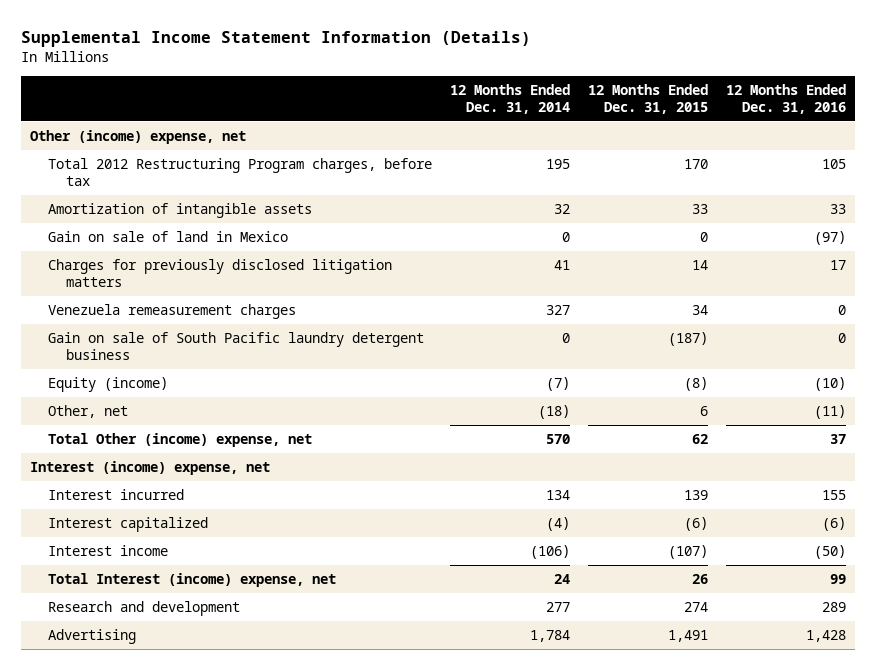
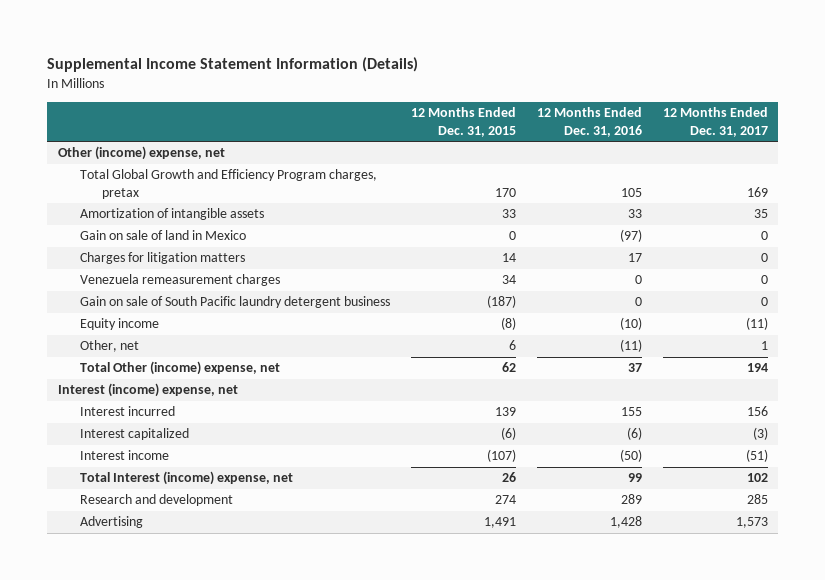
- | 12 Months Ended Dec. 31, 2014 | 12 Months Ended Dec. 31, 2015 | 12 Months Ended Dec. 31, 2016
+ | 12 Months Ended Dec. 31, 2015 | 12 Months Ended Dec. 31, 2016 | 12 Months Ended Dec. 31, 2017
- Total 2012 Restructuring Program charges, before tax | 195 | 170 | 105
+ Total Global Growth and Efficiency Program charges, pretax | 170 | 105 | 169
- Charges for previously disclosed litigation matters | 41 | 14 | 17
+ Charges for litigation matters | 14 | 17 | 0
- Equity (income) | (7) | (8) | (10)
+ Equity income | (8) | (10) | (11)

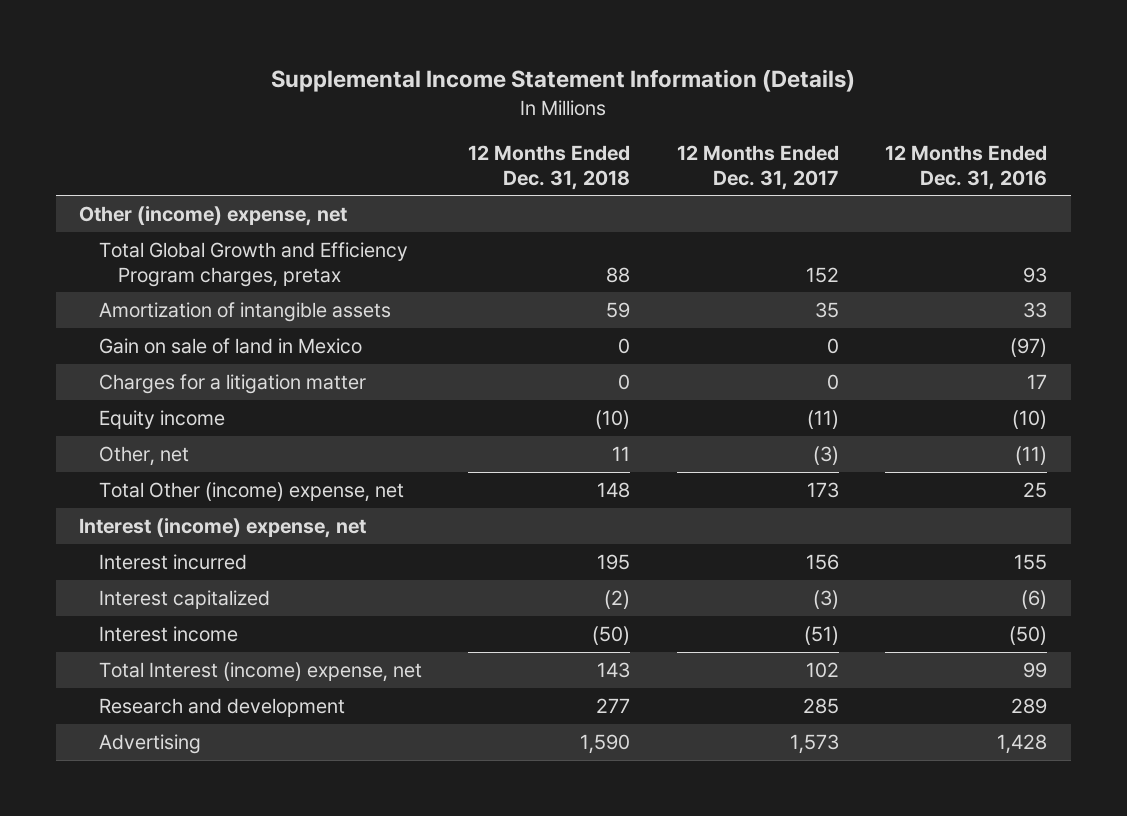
- | 12 Months Ended Dec. 31, 2015 | 12 Months Ended Dec. 31, 2016 | 12 Months Ended Dec. 31, 2017
+ | 12 Months Ended Dec. 31, 2018 | 12 Months Ended Dec. 31, 2017 | 12 Months Ended Dec. 31, 2016
- Total Global Growth and Efficiency Program charges, pretax | 170 | 105 | 169
+ Total Global Growth and Efficiency Program charges, pretax | 88 | 152 | 93
- Charges for litigation matters | 14 | 17 | 0
- Venezuela remeasurement charges | 34 | 0 | 0
- Gain on sale of South Pacific laundry detergent business | (187) | 0 | 0
+ Charges for a litigation matter | 0 | 0 | 17
- Other, net | 6 | (11) | 1
- Total Other (income) expense, net | 62 | 37 | 194
+ Other, net | 11 | (3) | (11)
+ Total Other (income) expense, net | 148 | 173 | 25

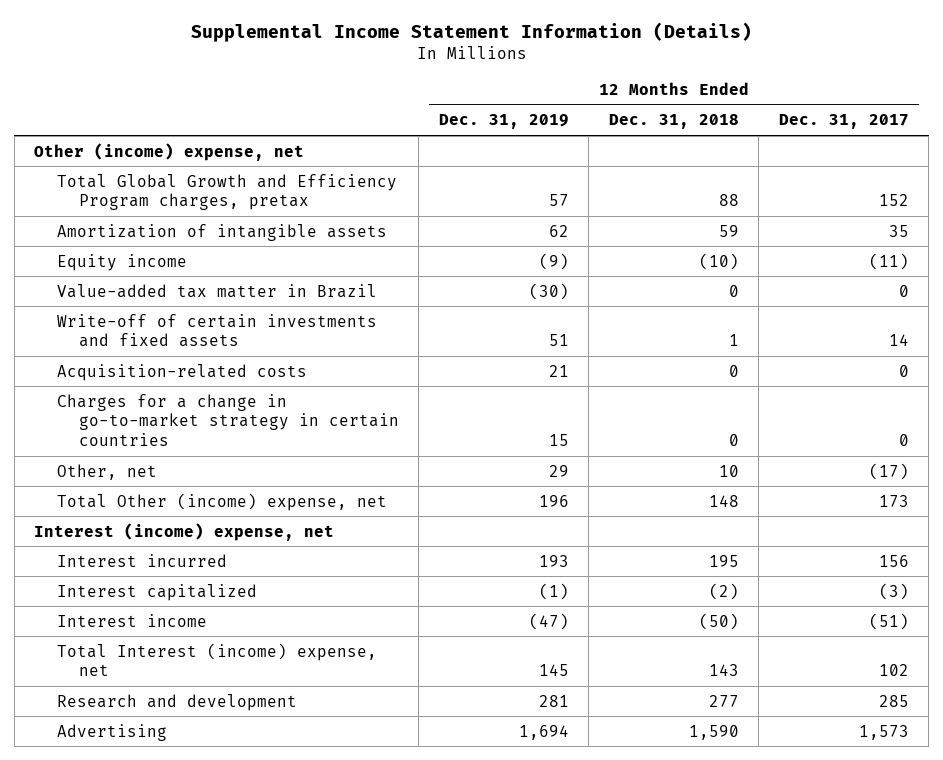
- | 12 Months Ended Dec. 31, 2018 | 12 Months Ended Dec. 31, 2017 | 12 Months Ended Dec. 31, 2016
+ | 12 Months Ended Dec. 31, 2019 | 12 Months Ended Dec. 31, 2018 | 12 Months Ended Dec. 31, 2017
- Gain on sale of land in Mexico | 0 | 0 | (97)
- Charges for a litigation matter | 0 | 0 | 17
- Other, net | 11 | (3) | (11)
+ Value-added tax matter in Brazil | (30) | 0 | 0
+ Write-off of certain investments and fixed assets | 51 | 1 | 14
+ Acquisition-related costs | 21 | 0 | 0
+ Charges for a change in go-to-market strategy in certain countries | 15 | 0 | 0
+ Other, net | 29 | 10 | (17)

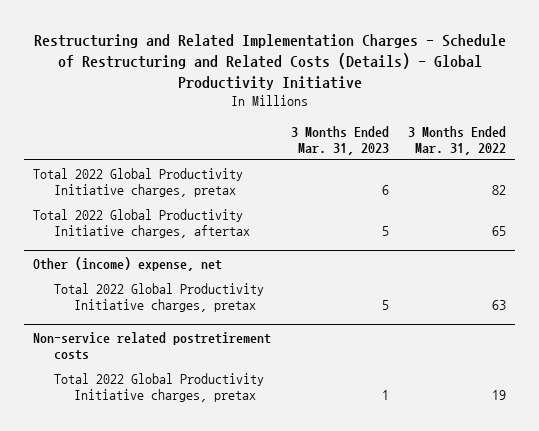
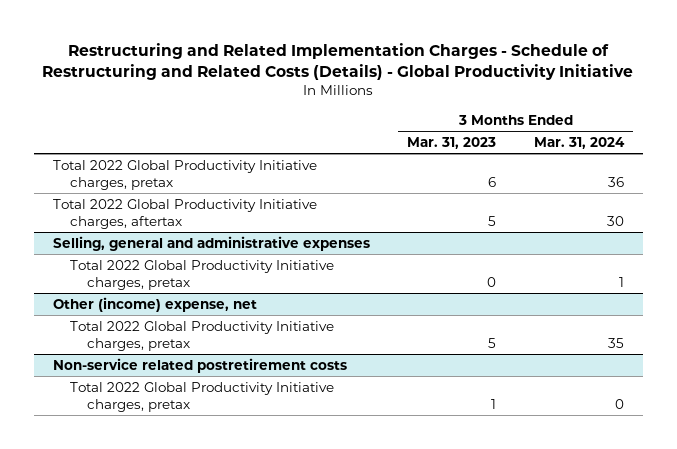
- | 3 Months Ended Mar. 31, 2023 | 3 Months Ended Mar. 31, 2022
+ | 3 Months Ended Mar. 31, 2023 | 3 Months Ended Mar. 31, 2024
+ Selling, general and administrative expenses
+ Total 2022 Global Productivity Initiative charges, pretax | 0 | 1

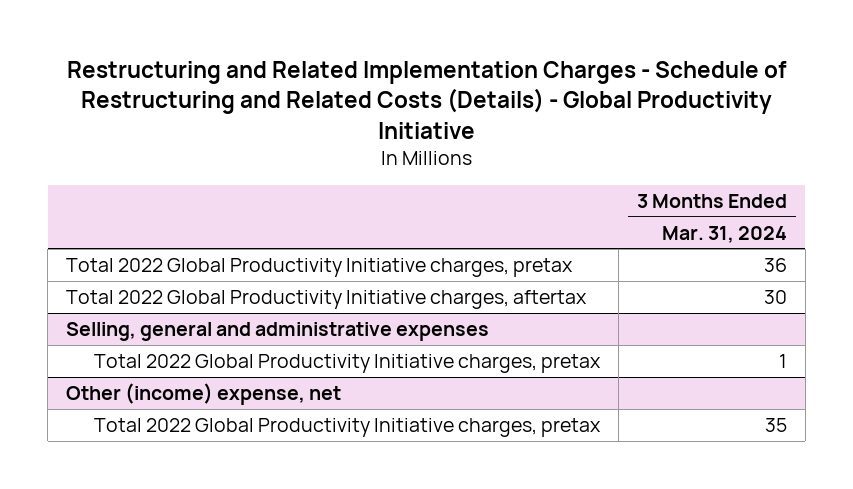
- | 3 Months Ended Mar. 31, 2023 | 3 Months Ended Mar. 31, 2024
+ | 3 Months Ended Mar. 31, 2024
- Non-service related postretirement costs
- Total 2022 Global Productivity Initiative charges, pretax | 1 | 0

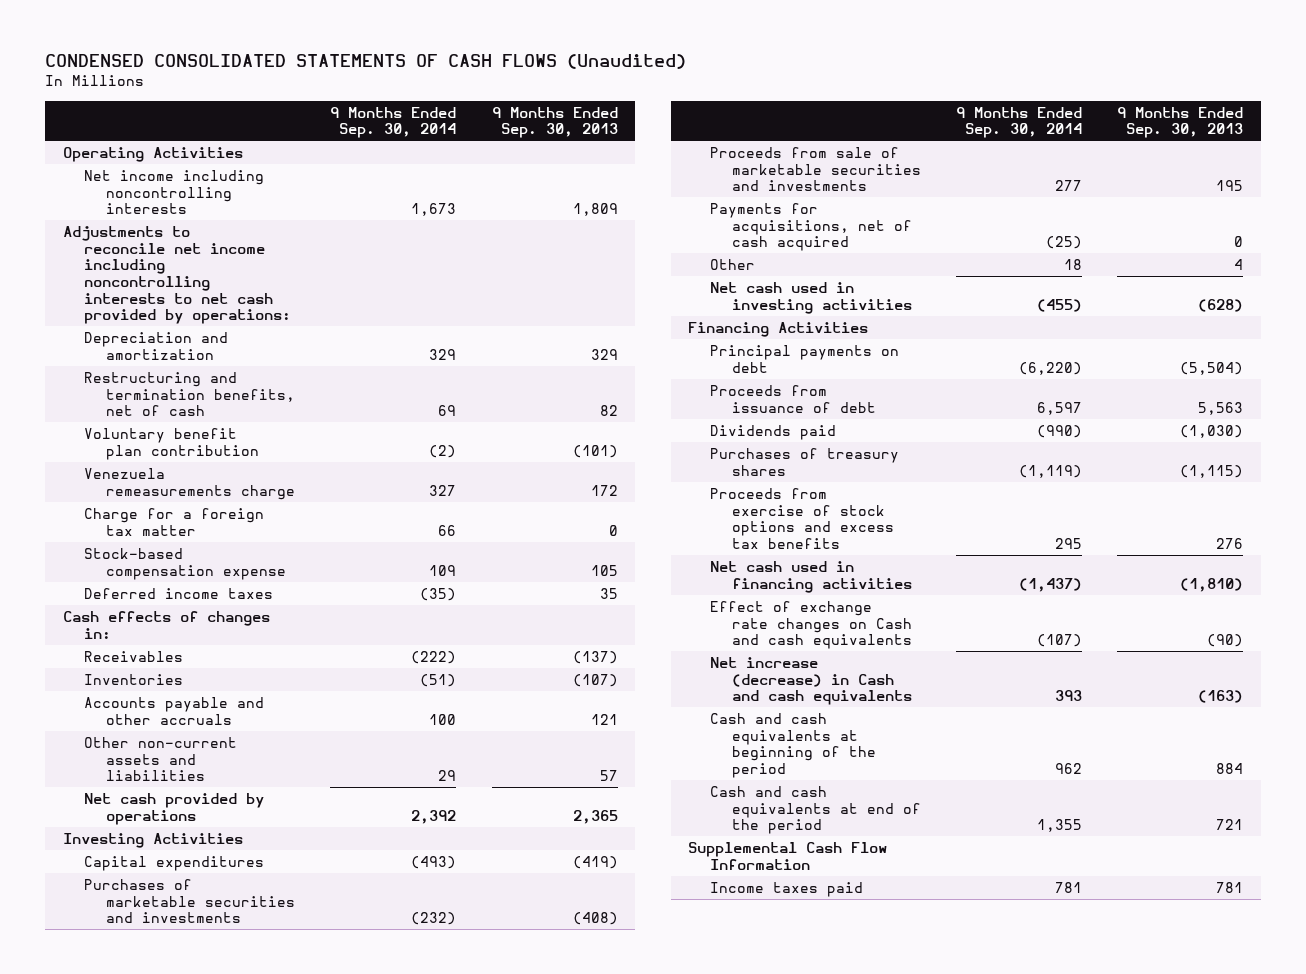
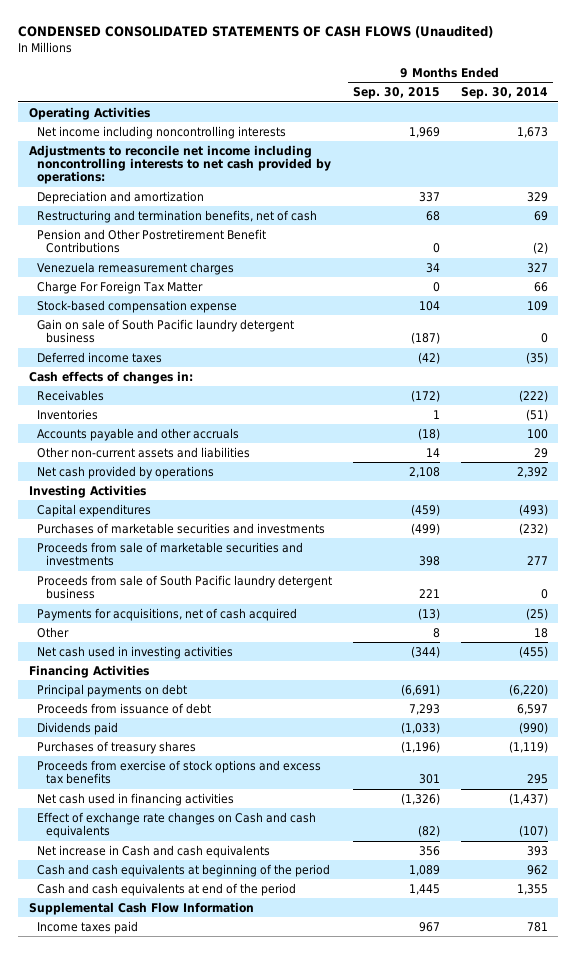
- | 9 Months Ended Sep. 30, 2014 | 9 Months Ended Sep. 30, 2013
+ | 9 Months Ended Sep. 30, 2015 | 9 Months Ended Sep. 30, 2014
- Voluntary benefit plan contribution | (2) | (101)
- Venezuela remeasurements charge | 327 | 172
- Charge for a foreign tax matter | 66 | 0
+ Pension and Other Postretirement Benefit Contributions | 0 | (2)
+ Venezuela remeasurement charges | 34 | 327
+ Charge For Foreign Tax Matter | 0 | 66
+ Gain on sale of South Pacific laundry detergent business | (187) | 0
+ Proceeds from sale of South Pacific laundry detergent business | 221 | 0
- Net increase (decrease) in Cash and cash equivalents | 393 | (163)
+ Net increase in Cash and cash equivalents | 356 | 393

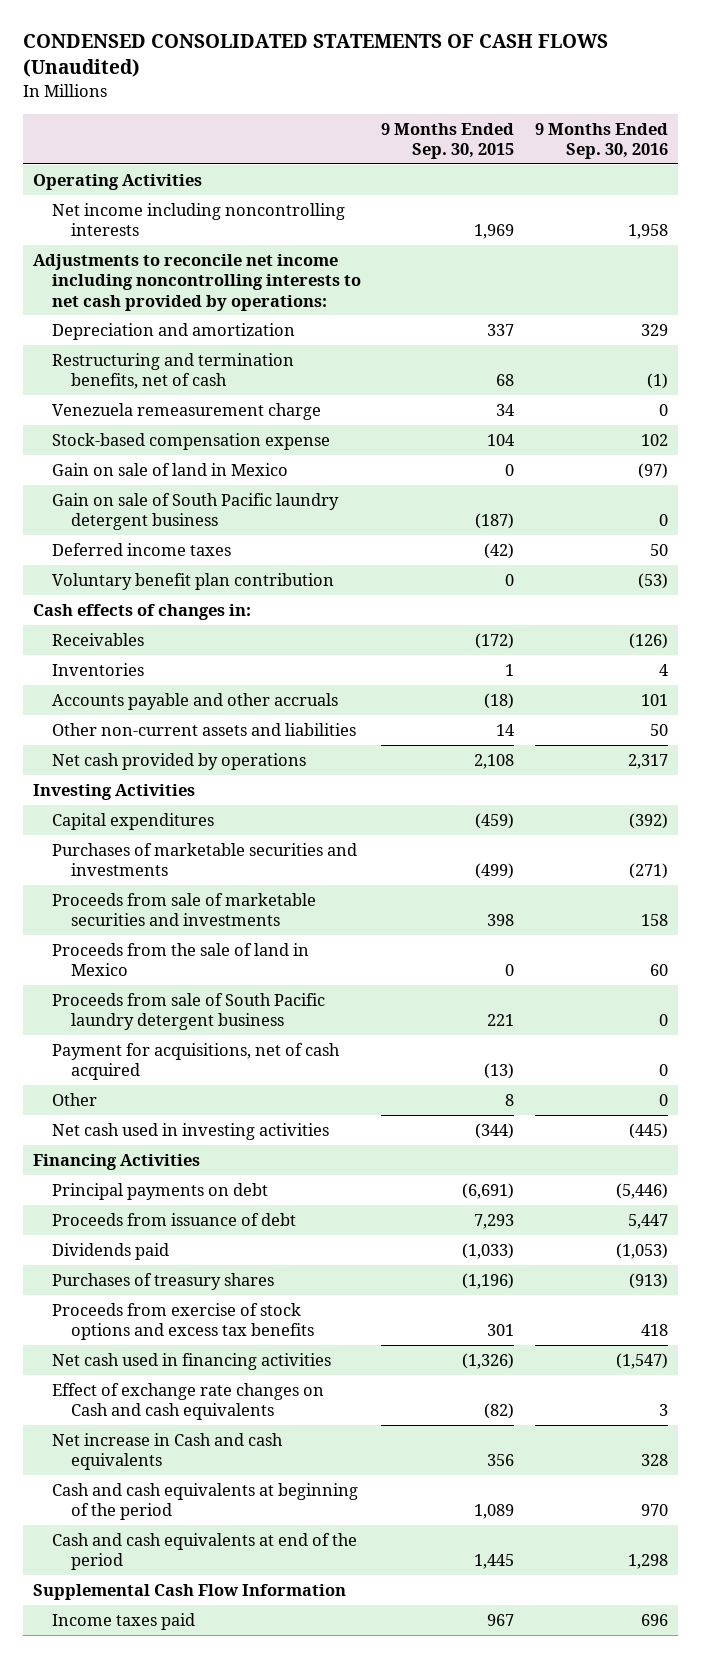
- | 9 Months Ended Sep. 30, 2015 | 9 Months Ended Sep. 30, 2014
+ | 9 Months Ended Sep. 30, 2015 | 9 Months Ended Sep. 30, 2016
- Pension and Other Postretirement Benefit Contributions | 0 | (2)
- Venezuela remeasurement charges | 34 | 327
- Charge For Foreign Tax Matter | 0 | 66
+ Venezuela remeasurement charge | 34 | 0
+ Gain on sale of land in Mexico | 0 | (97)
+ Voluntary benefit plan contribution | 0 | (53)
+ Proceeds from the sale of land in Mexico | 0 | 60
- Payments for acquisitions, net of cash acquired | (13) | (25)
+ Payment for acquisitions, net of cash acquired | (13) | 0

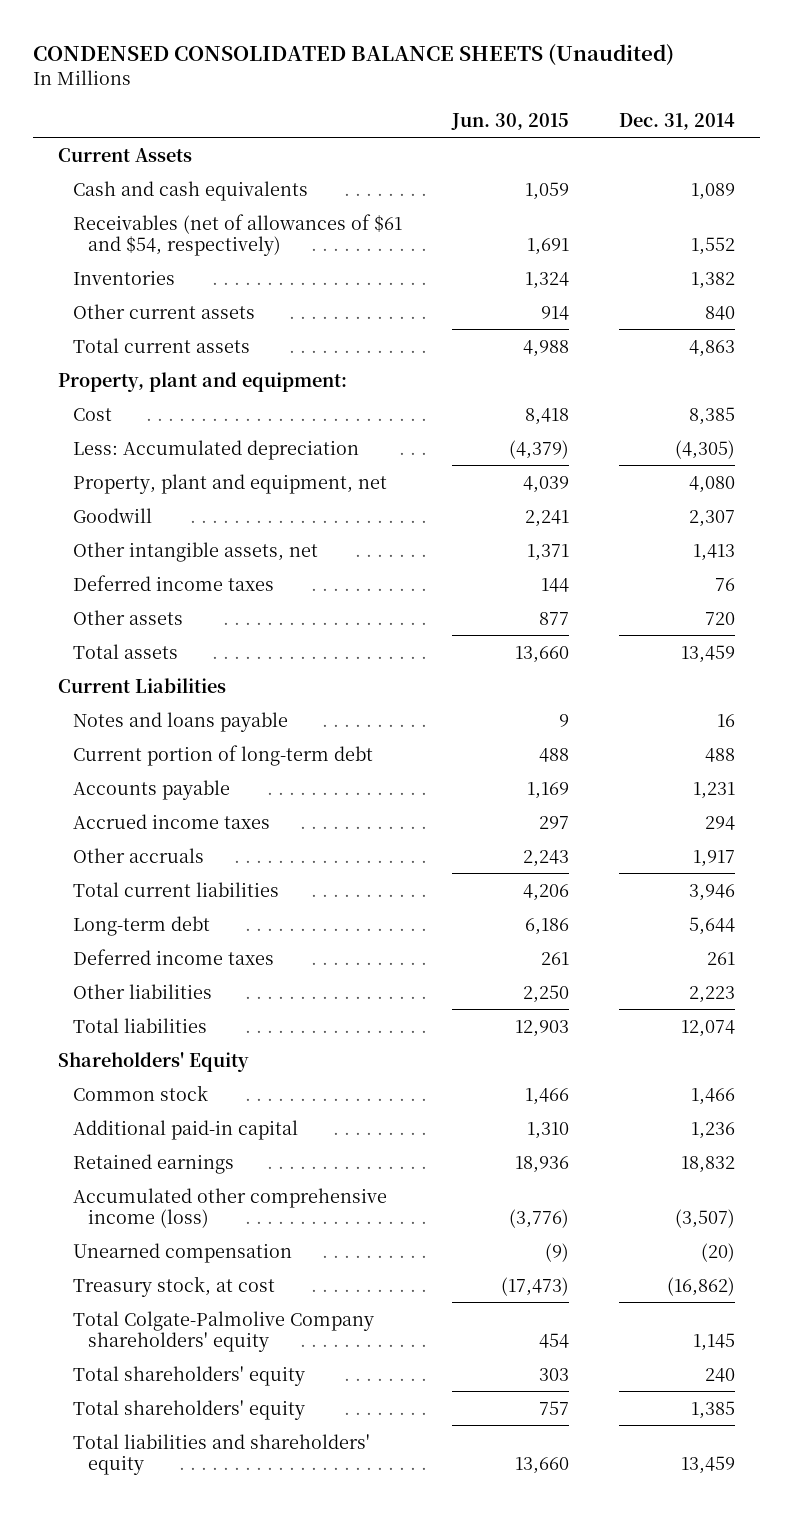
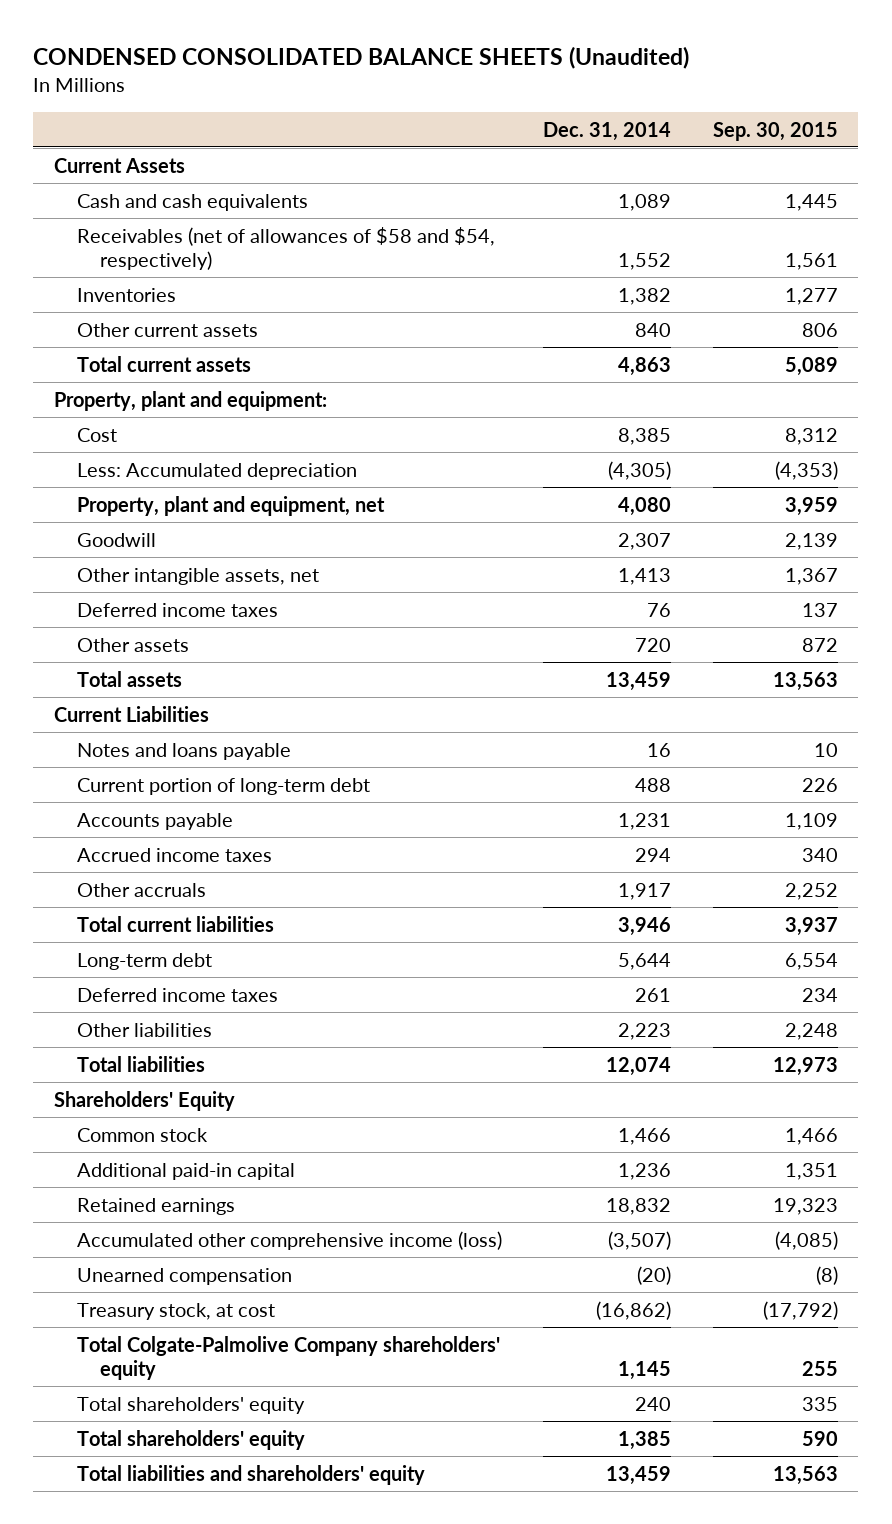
- | Jun. 30, 2015 | Dec. 31, 2014
+ | Dec. 31, 2014 | Sep. 30, 2015
- Receivables (net of allowances of $61 and $54, respectively) | 1,691 | 1,552
+ Receivables (net of allowances of $58 and $54, respectively) | 1,552 | 1,561

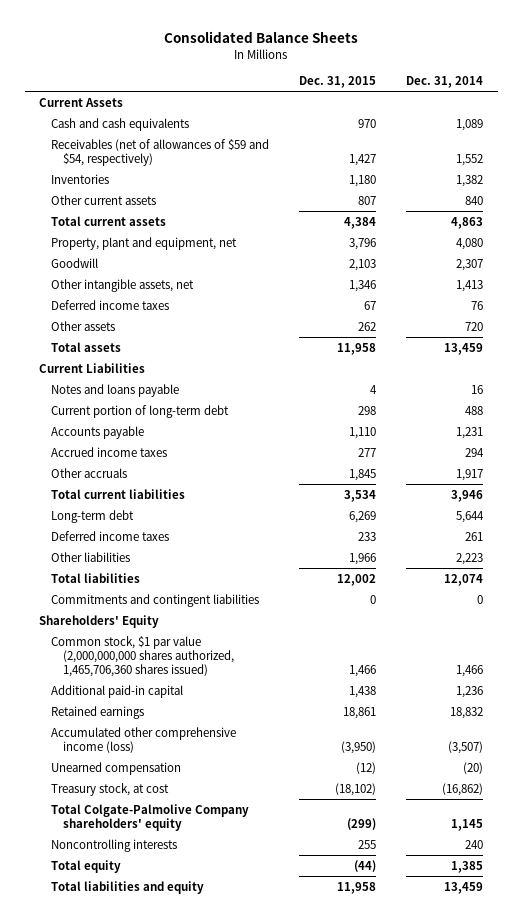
- CONDENSED CONSOLIDATED BALANCE SHEETS (Unaudited)
+ Consolidated Balance Sheets
- | Dec. 31, 2014 | Sep. 30, 2015
+ | Dec. 31, 2015 | Dec. 31, 2014
- Receivables (net of allowances of $58 and $54, respectively) | 1,552 | 1,561
+ Receivables (net of allowances of $59 and $54, respectively) | 1,427 | 1,552
- Property, plant and equipment:
- Cost | 8,385 | 8,312
- Less: Accumulated depreciation | (4,305) | (4,353)
+ Commitments and contingent liabilities | 0 | 0
- Common stock | 1,466 | 1,466
+ Common stock, $1 par value (2,000,000,000 shares authorized, 1,465,706,360 shares issued) | 1,466 | 1,466
- Total shareholders' equity | 240 | 335
- Total shareholders' equity | 1,385 | 590
- Total liabilities and shareholders' equity | 13,459 | 13,563
+ Noncontrolling interests | 255 | 240
+ Total equity | (44) | 1,385
+ Total liabilities and equity | 11,958 | 13,459

